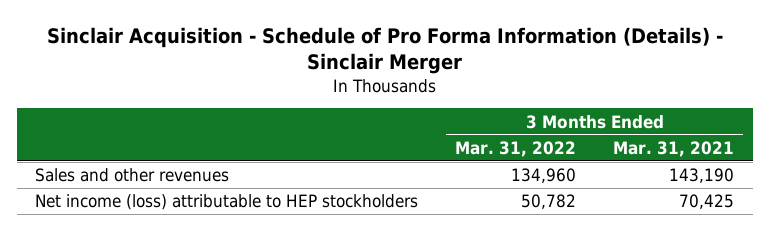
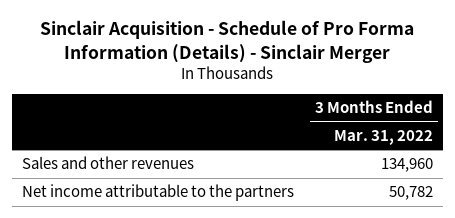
- | 3 Months Ended Mar. 31, 2022 | 3 Months Ended Mar. 31, 2021
+ | 3 Months Ended Mar. 31, 2022
- Net income (loss) attributable to HEP stockholders | 50,782 | 70,425
+ Net income attributable to the partners | 50,782

